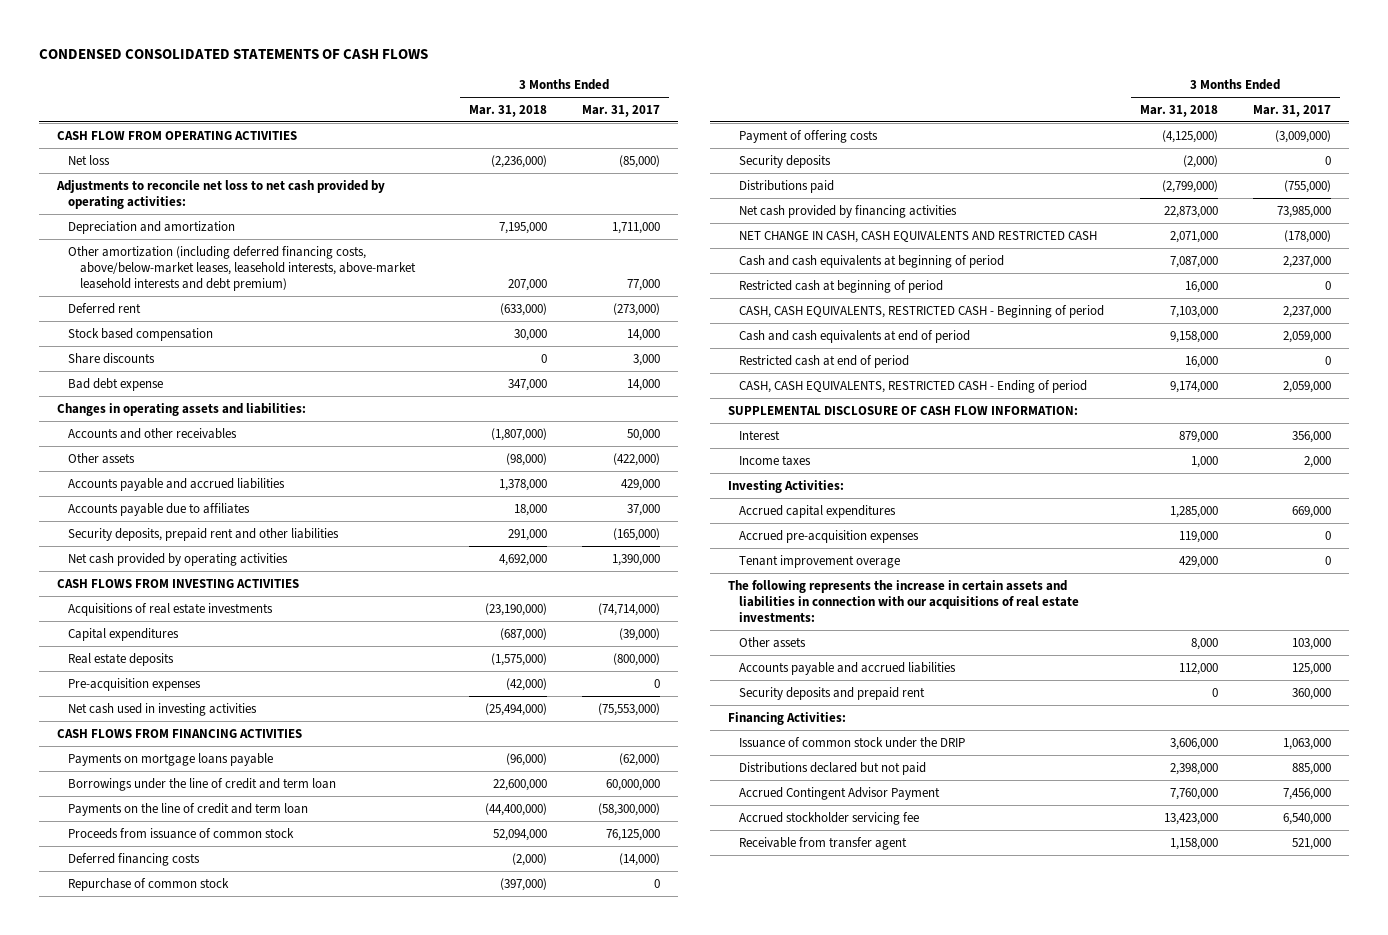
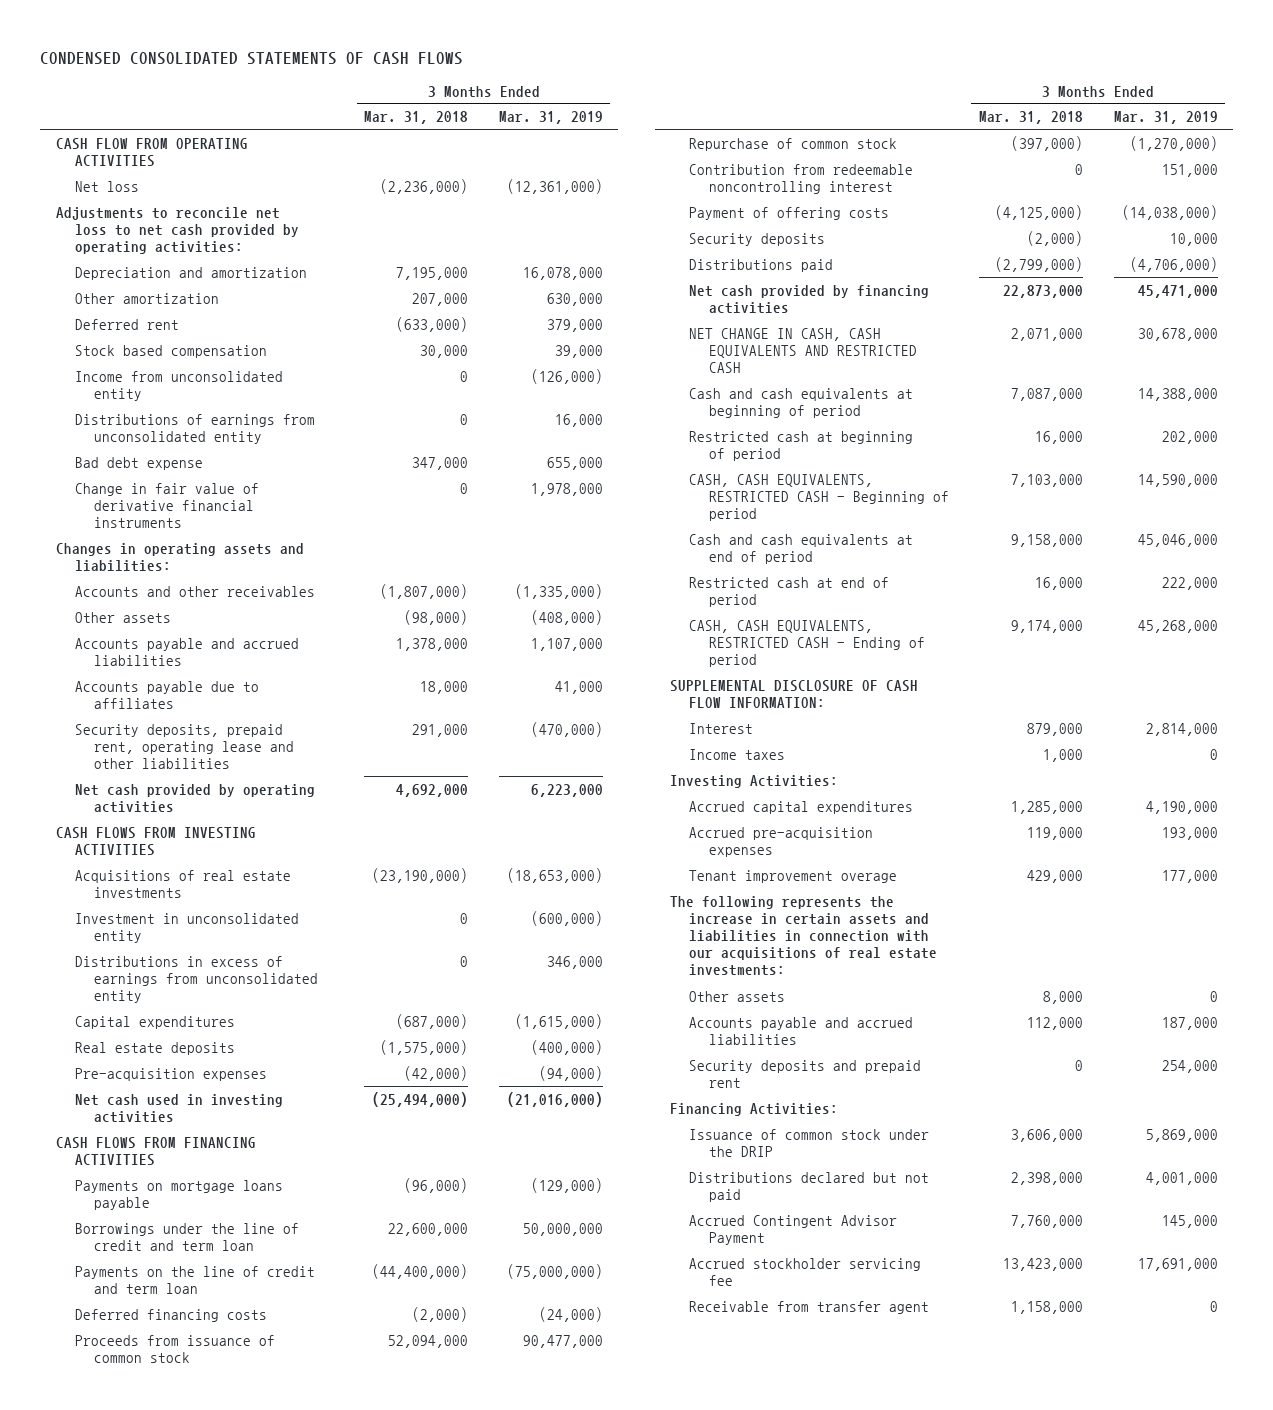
- | 3 Months Ended Mar. 31, 2018 | 3 Months Ended Mar. 31, 2017
+ | 3 Months Ended Mar. 31, 2018 | 3 Months Ended Mar. 31, 2019
- Other amortization (including deferred financing costs, above/below-market leases, leasehold interests, above-market leasehold interests and debt premium) | 207,000 | 77,000
+ Other amortization | 207,000 | 630,000
- Share discounts | 0 | 3,000
+ Income from unconsolidated entity | 0 | (126,000)
+ Distributions of earnings from unconsolidated entity | 0 | 16,000
+ Change in fair value of derivative financial instruments | 0 | 1,978,000
- Security deposits, prepaid rent and other liabilities | 291,000 | (165,000)
+ Security deposits, prepaid rent, operating lease and other liabilities | 291,000 | (470,000)
+ Investment in unconsolidated entity | 0 | (600,000)
+ Distributions in excess of earnings from unconsolidated entity | 0 | 346,000
moved down: Proceeds from issuance of common stock | 52,094,000 | 90,477,000
+ Contribution from redeemable noncontrolling interest | 0 | 151,000

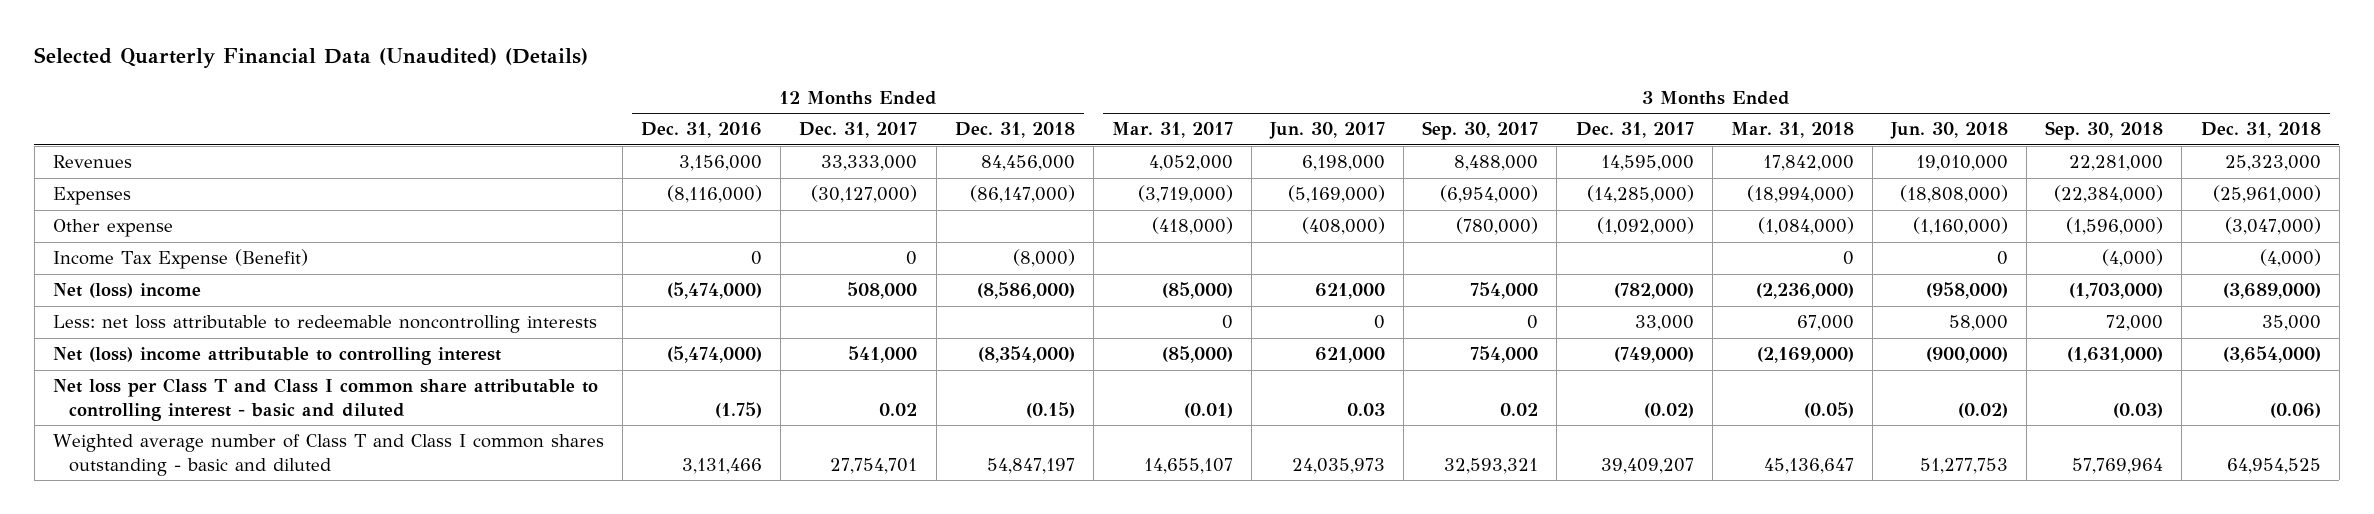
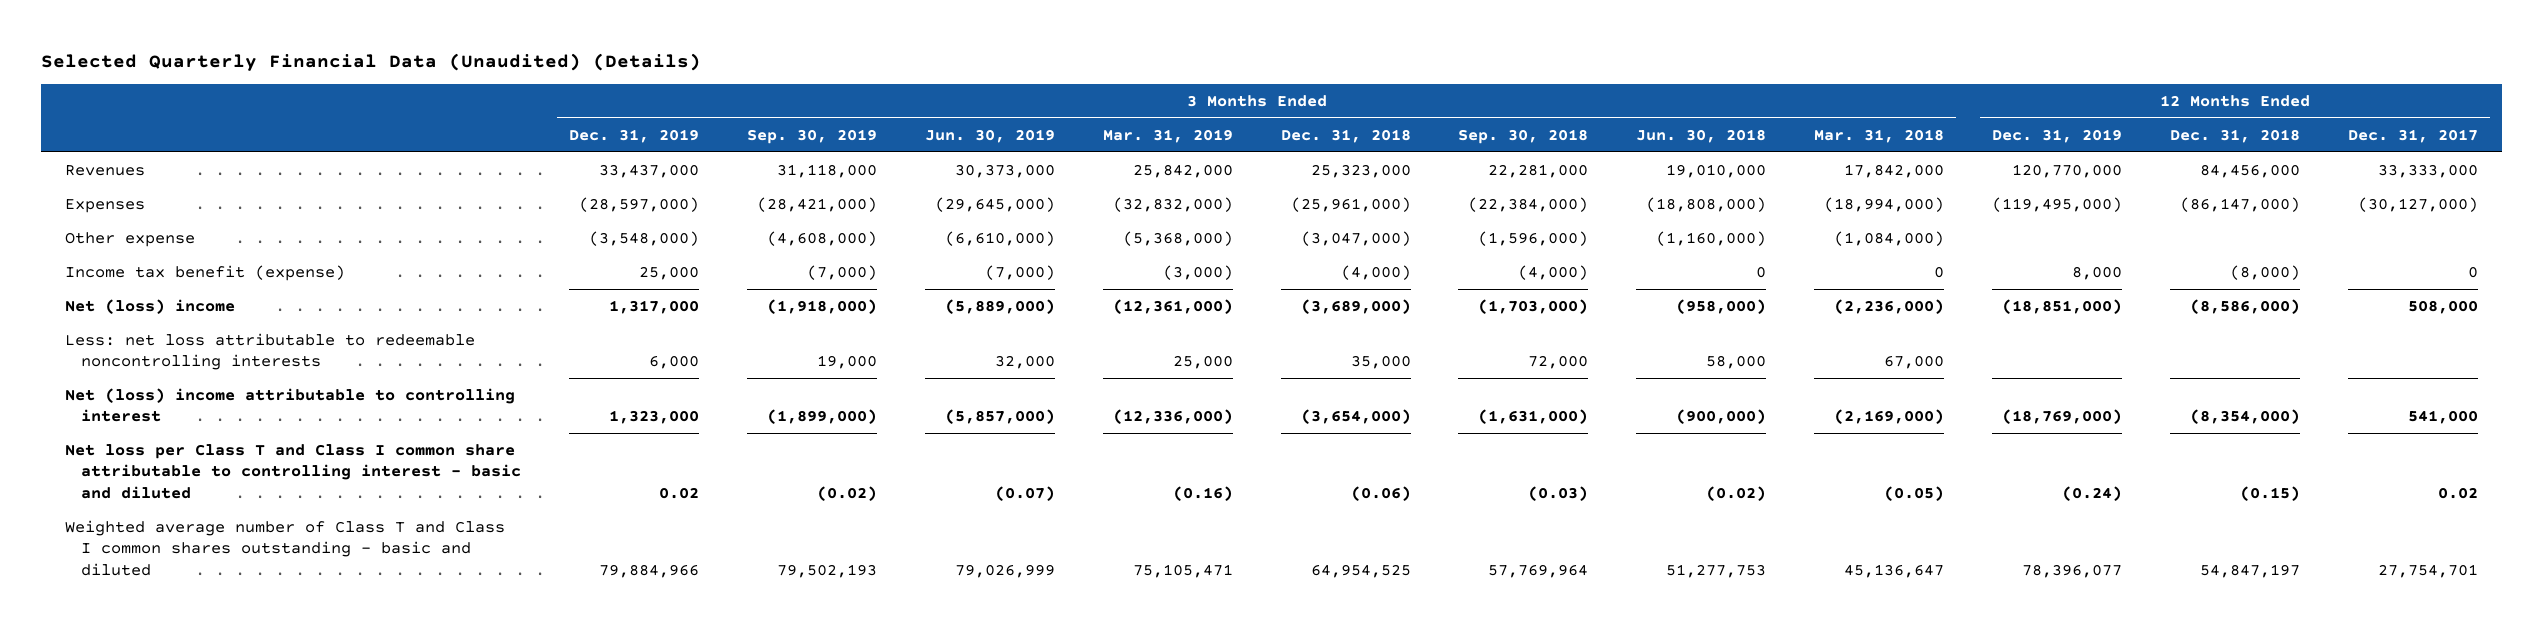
- | 12 Months Ended Dec. 31, 2016 | 12 Months Ended Dec. 31, 2017 | 12 Months Ended Dec. 31, 2018 | 3 Months Ended Mar. 31, 2017 | 3 Months Ended Jun. 30, 2017 | 3 Months Ended Sep. 30, 2017 | 3 Months Ended Dec. 31, 2017 | 3 Months Ended Mar. 31, 2018 | 3 Months Ended Jun. 30, 2018 | 3 Months Ended Sep. 30, 2018 | 3 Months Ended Dec. 31, 2018
+ | 3 Months Ended Dec. 31, 2019 | 3 Months Ended Sep. 30, 2019 | 3 Months Ended Jun. 30, 2019 | 3 Months Ended Mar. 31, 2019 | 3 Months Ended Dec. 31, 2018 | 3 Months Ended Sep. 30, 2018 | 3 Months Ended Jun. 30, 2018 | 3 Months Ended Mar. 31, 2018 | 12 Months Ended Dec. 31, 2019 | 12 Months Ended Dec. 31, 2018 | 12 Months Ended Dec. 31, 2017
- Income Tax Expense (Benefit) | 0 | 0 | (8,000) | | | | | 0 | 0 | (4,000) | (4,000)
+ Income tax benefit (expense) | 25,000 | (7,000) | (7,000) | (3,000) | (4,000) | (4,000) | 0 | 0 | 8,000 | (8,000) | 0

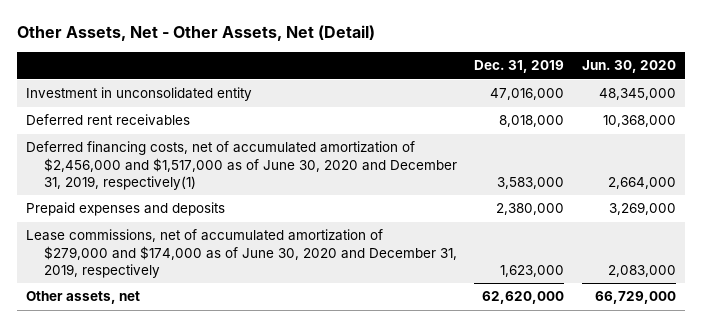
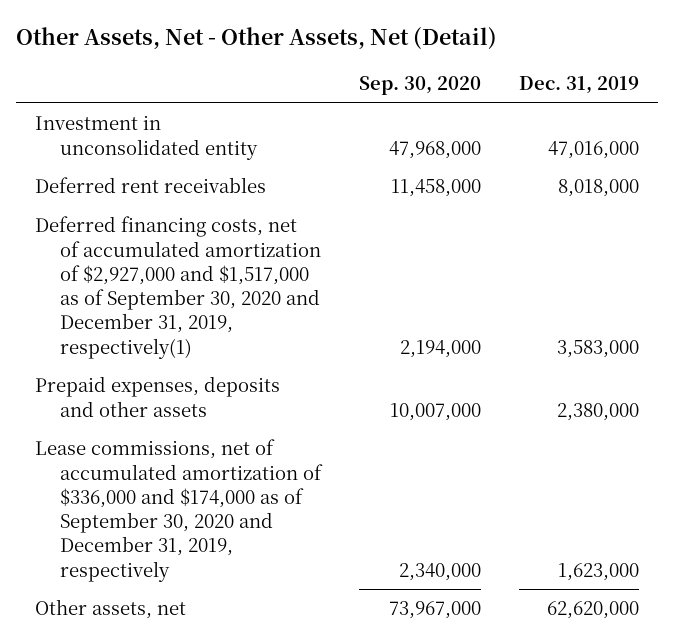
- | Dec. 31, 2019 | Jun. 30, 2020
+ | Sep. 30, 2020 | Dec. 31, 2019
- Deferred financing costs, net of accumulated amortization of $2,456,000 and $1,517,000 as of June 30, 2020 and December 31, 2019, respectively(1) | 3,583,000 | 2,664,000
- Prepaid expenses and deposits | 2,380,000 | 3,269,000
- Lease commissions, net of accumulated amortization of $279,000 and $174,000 as of June 30, 2020 and December 31, 2019, respectively | 1,623,000 | 2,083,000
+ Deferred financing costs, net of accumulated amortization of $2,927,000 and $1,517,000 as of September 30, 2020 and December 31, 2019, respectively(1) | 2,194,000 | 3,583,000
+ Prepaid expenses, deposits and other assets | 10,007,000 | 2,380,000
+ Lease commissions, net of accumulated amortization of $336,000 and $174,000 as of September 30, 2020 and December 31, 2019, respectively | 2,340,000 | 1,623,000

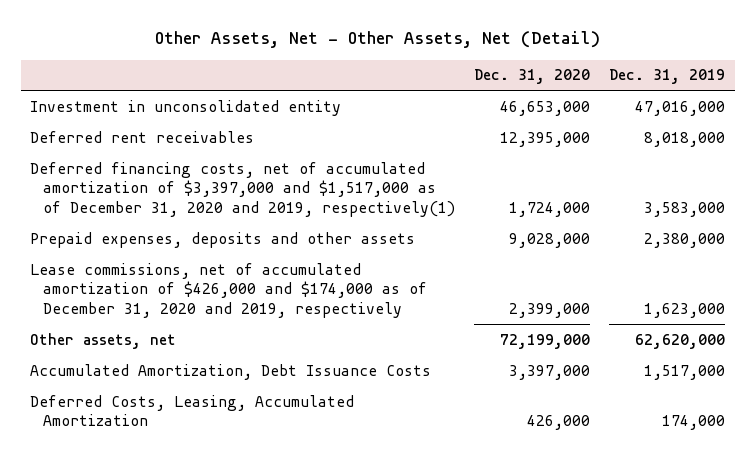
- | Sep. 30, 2020 | Dec. 31, 2019
+ | Dec. 31, 2020 | Dec. 31, 2019
- Deferred financing costs, net of accumulated amortization of $2,927,000 and $1,517,000 as of September 30, 2020 and December 31, 2019, respectively(1) | 2,194,000 | 3,583,000
+ Deferred financing costs, net of accumulated amortization of $3,397,000 and $1,517,000 as of December 31, 2020 and 2019, respectively(1) | 1,724,000 | 3,583,000
- Lease commissions, net of accumulated amortization of $336,000 and $174,000 as of September 30, 2020 and December 31, 2019, respectively | 2,340,000 | 1,623,000
+ Lease commissions, net of accumulated amortization of $426,000 and $174,000 as of December 31, 2020 and 2019, respectively | 2,399,000 | 1,623,000
+ Accumulated Amortization, Debt Issuance Costs | 3,397,000 | 1,517,000
+ Deferred Costs, Leasing, Accumulated Amortization | 426,000 | 174,000

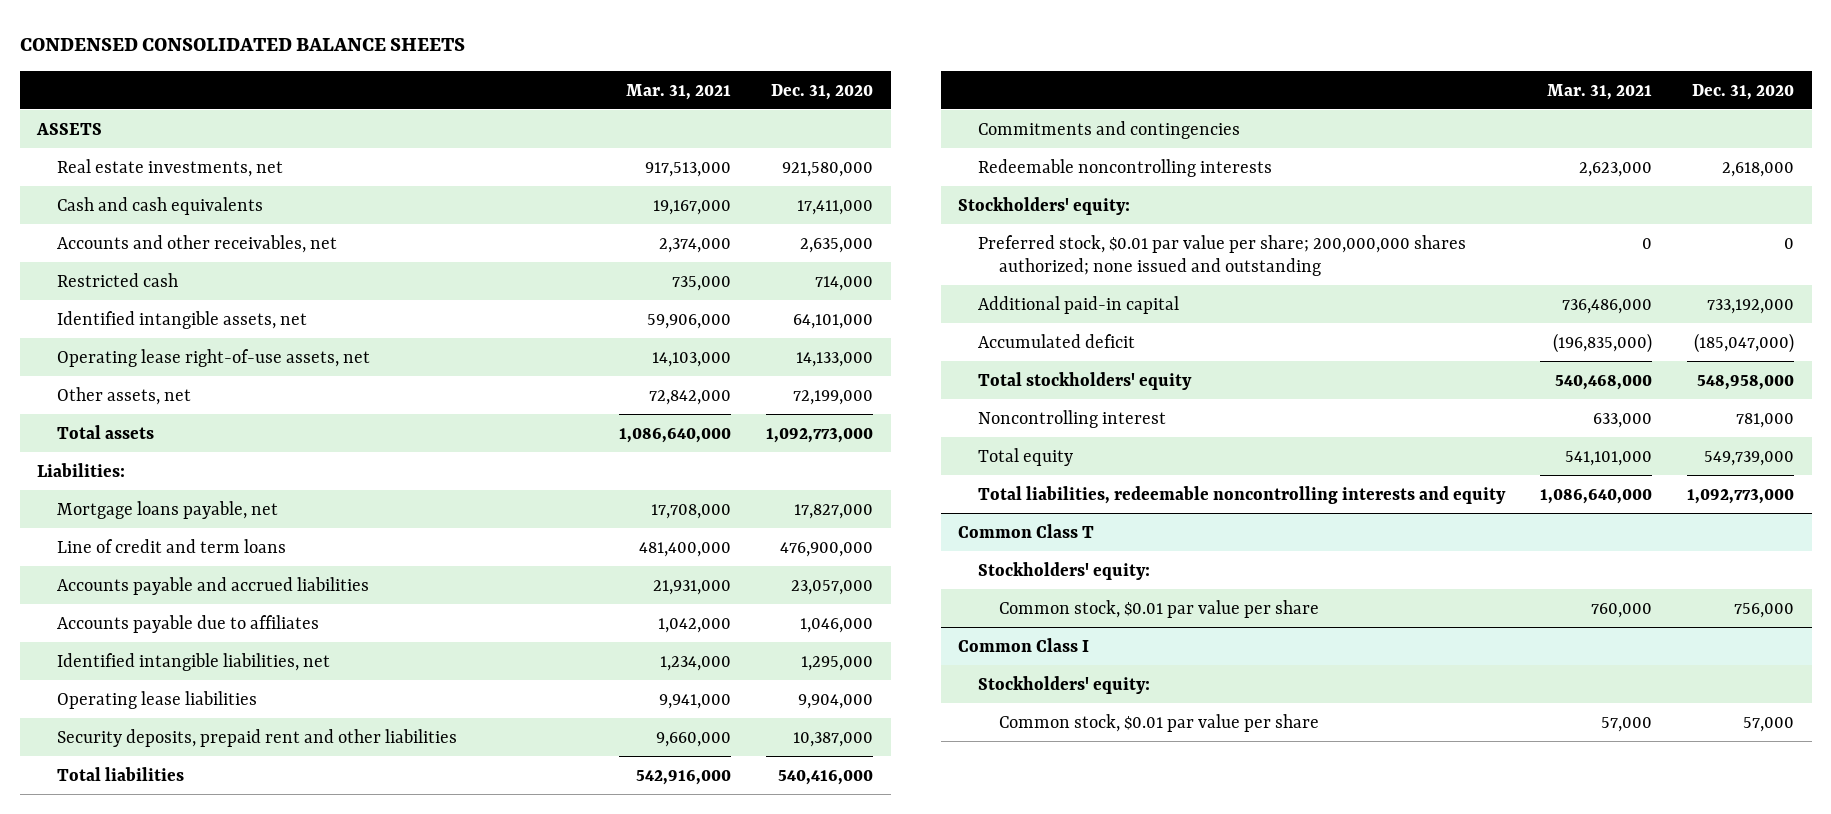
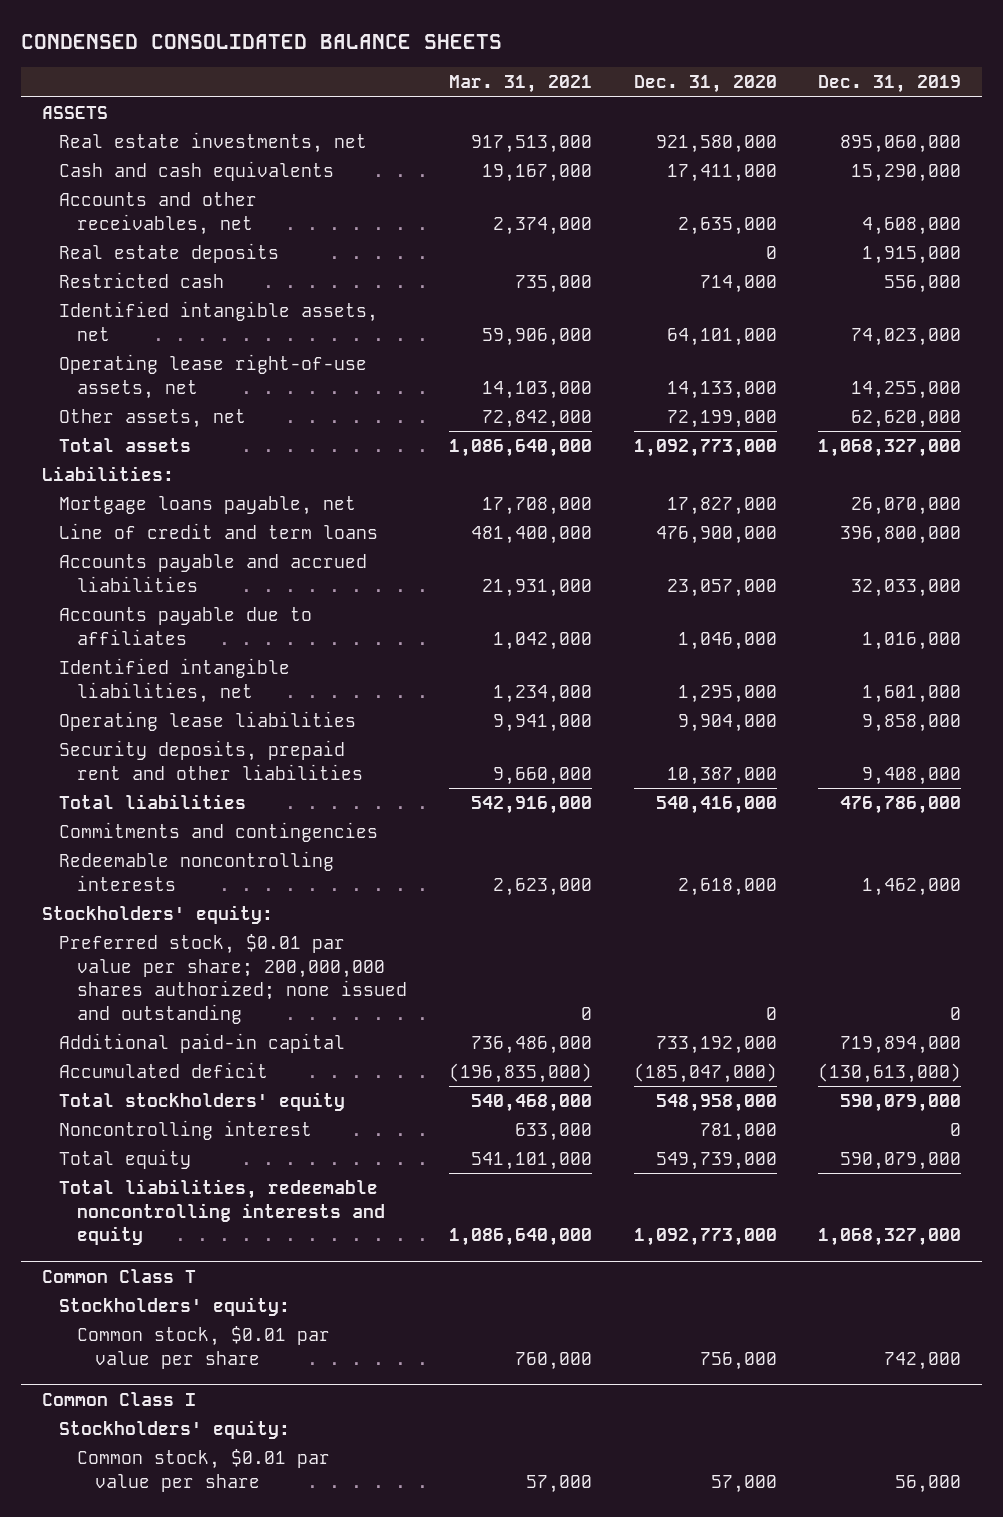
- | Mar. 31, 2021 | Dec. 31, 2020
+ | Mar. 31, 2021 | Dec. 31, 2020 | Dec. 31, 2019
+ Real estate deposits | | 0 | 1,915,000

